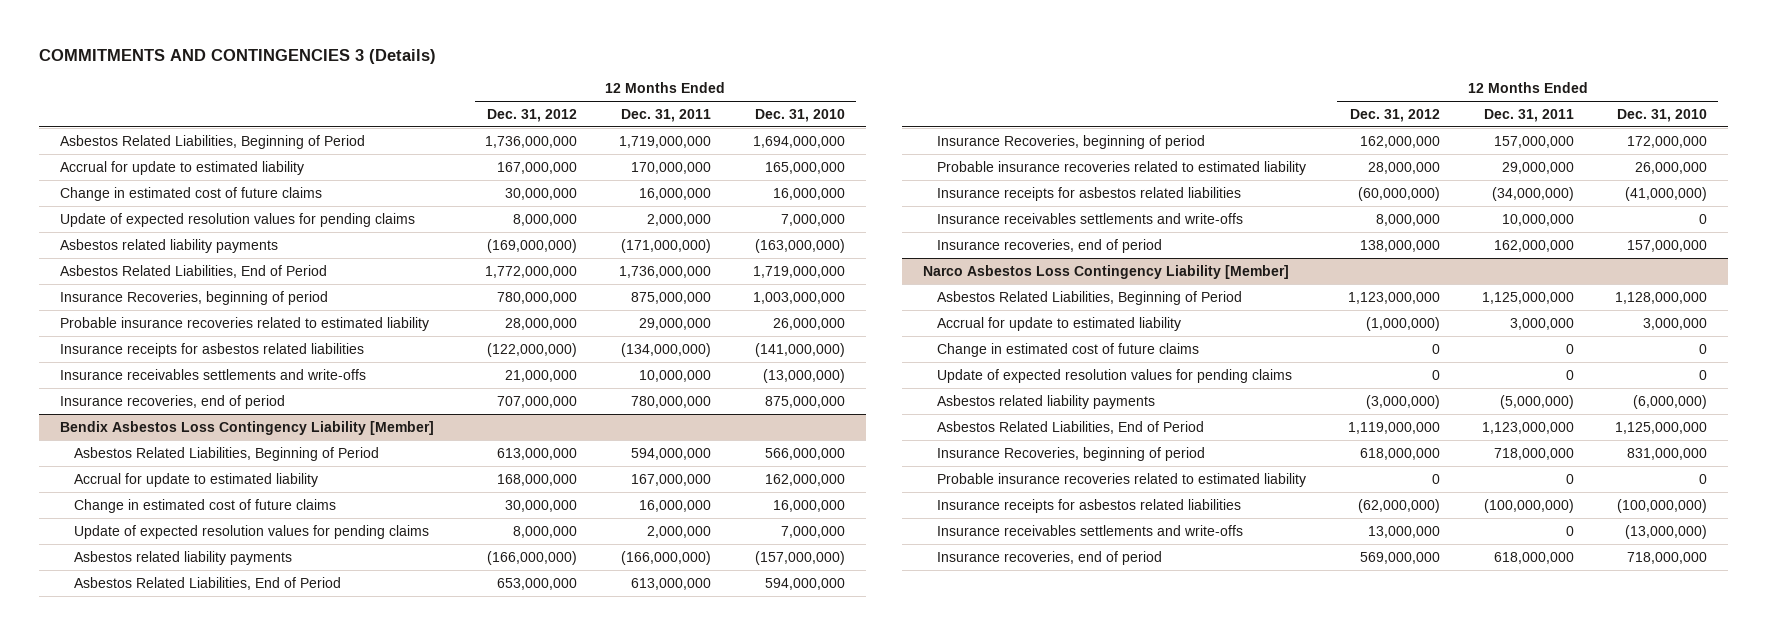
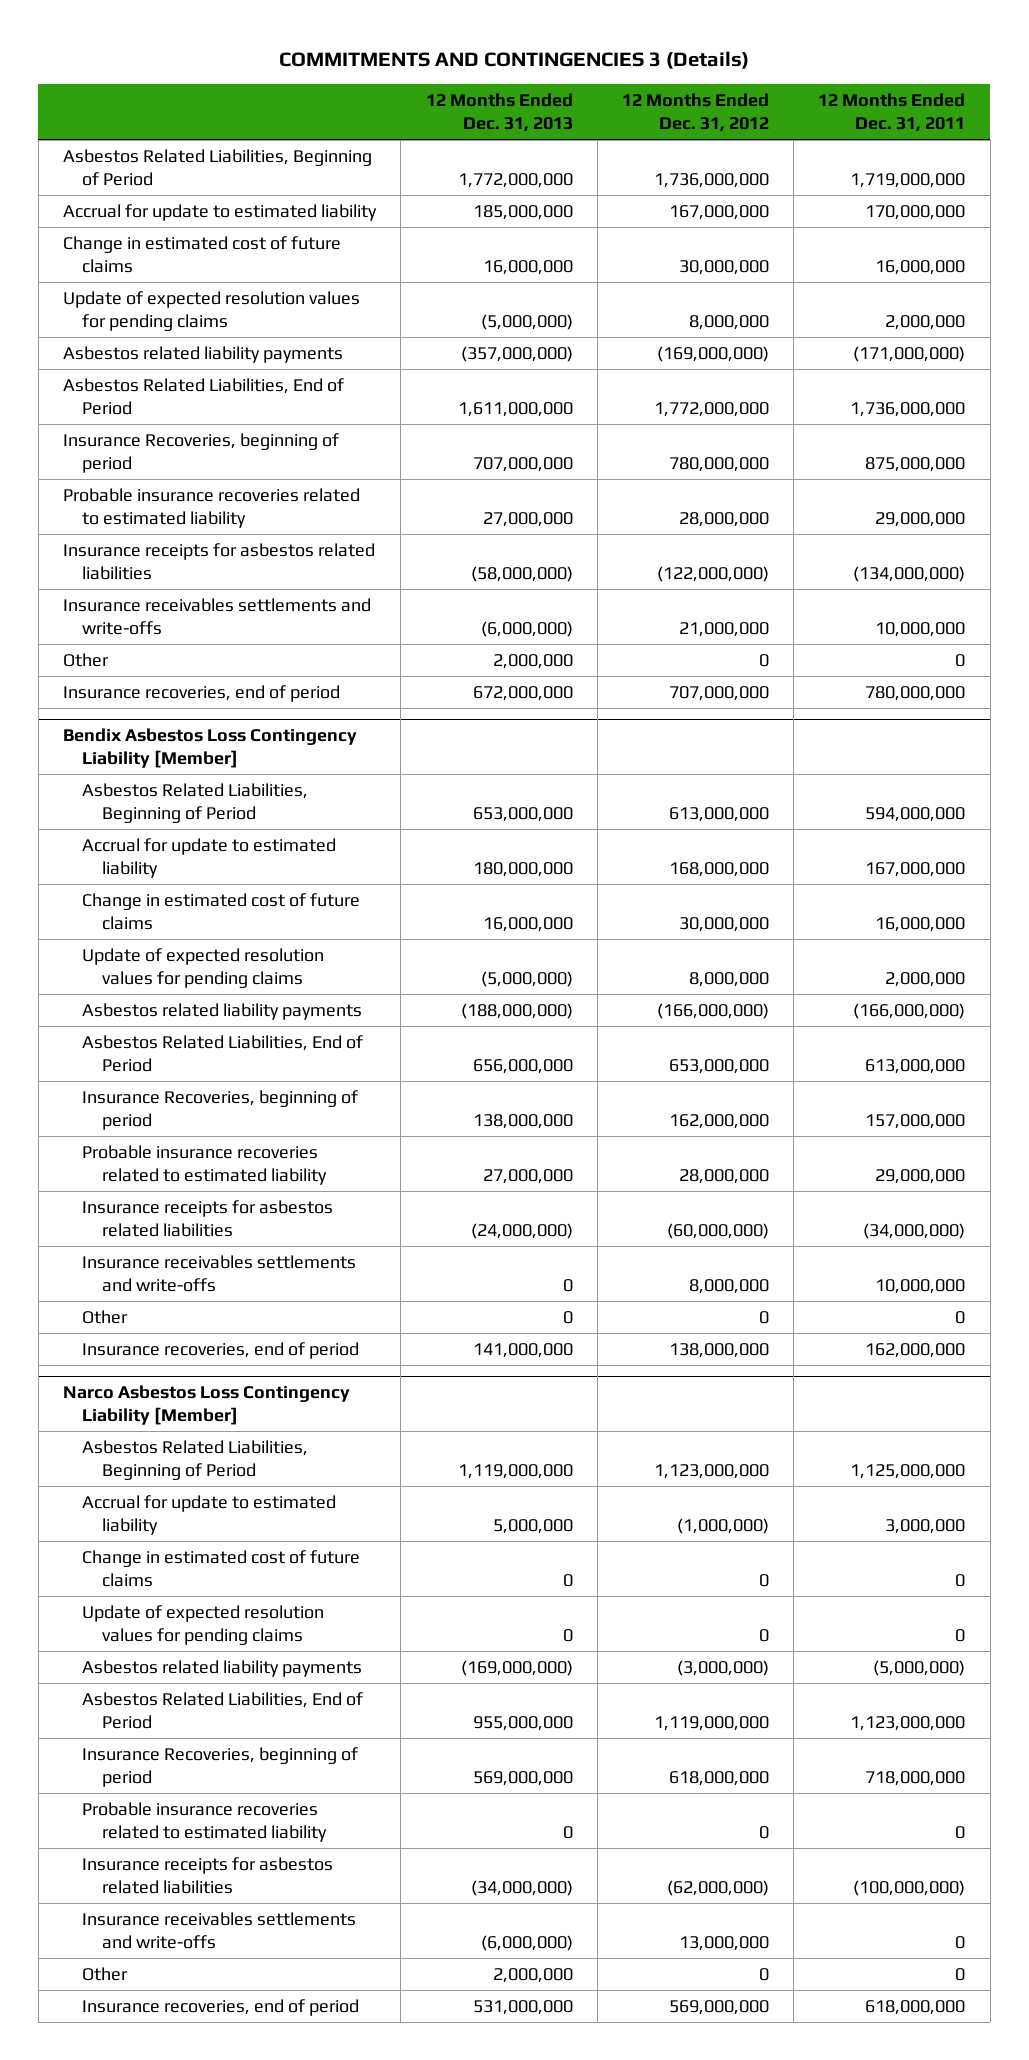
- | 12 Months Ended Dec. 31, 2012 | 12 Months Ended Dec. 31, 2011 | 12 Months Ended Dec. 31, 2010
+ | 12 Months Ended Dec. 31, 2013 | 12 Months Ended Dec. 31, 2012 | 12 Months Ended Dec. 31, 2011
+ Other | 2,000,000 | 0 | 0
@ Bendix Asbestos Loss Contingency Liability [Member]
+ Other | 0 | 0 | 0
@ Narco Asbestos Loss Contingency Liability [Member]
+ Other | 2,000,000 | 0 | 0

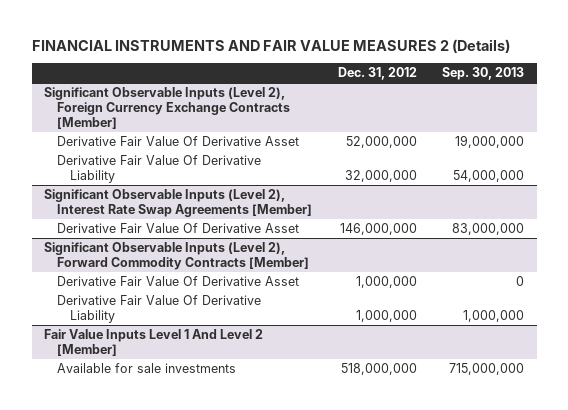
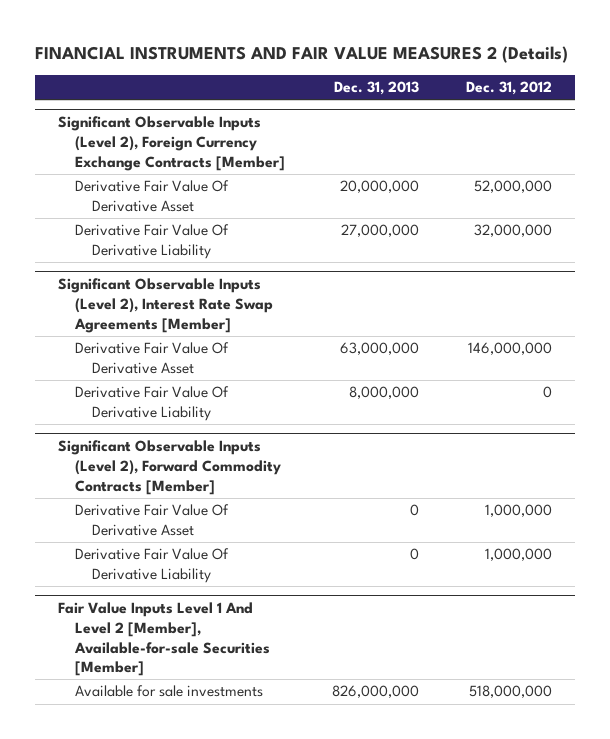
- | Dec. 31, 2012 | Sep. 30, 2013
+ | Dec. 31, 2013 | Dec. 31, 2012
@ Significant Observable Inputs (Level 2), Interest Rate Swap Agreements [Member]
+ Derivative Fair Value Of Derivative Liability | 8,000,000 | 0
- Fair Value Inputs Level 1 And Level 2 [Member]
+ Fair Value Inputs Level 1 And Level 2 [Member], Available-for-sale Securities [Member]

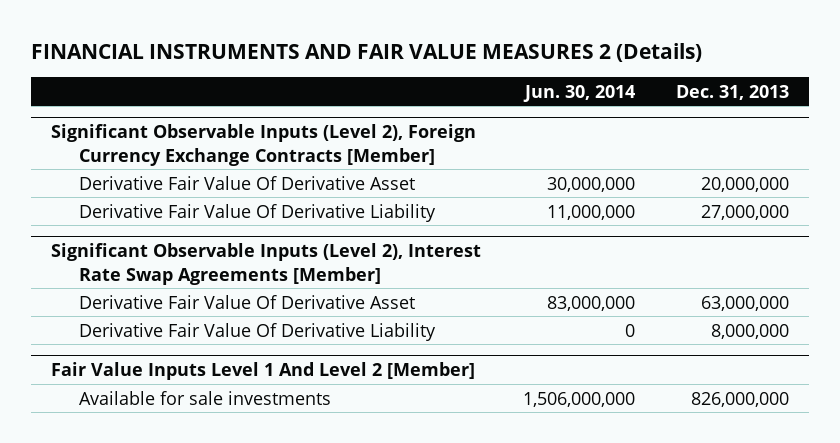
- | Dec. 31, 2013 | Dec. 31, 2012
+ | Jun. 30, 2014 | Dec. 31, 2013
- Significant Observable Inputs (Level 2), Forward Commodity Contracts [Member]
- Derivative Fair Value Of Derivative Asset | 0 | 1,000,000
- Derivative Fair Value Of Derivative Liability | 0 | 1,000,000
- Fair Value Inputs Level 1 And Level 2 [Member], Available-for-sale Securities [Member]
+ Fair Value Inputs Level 1 And Level 2 [Member]

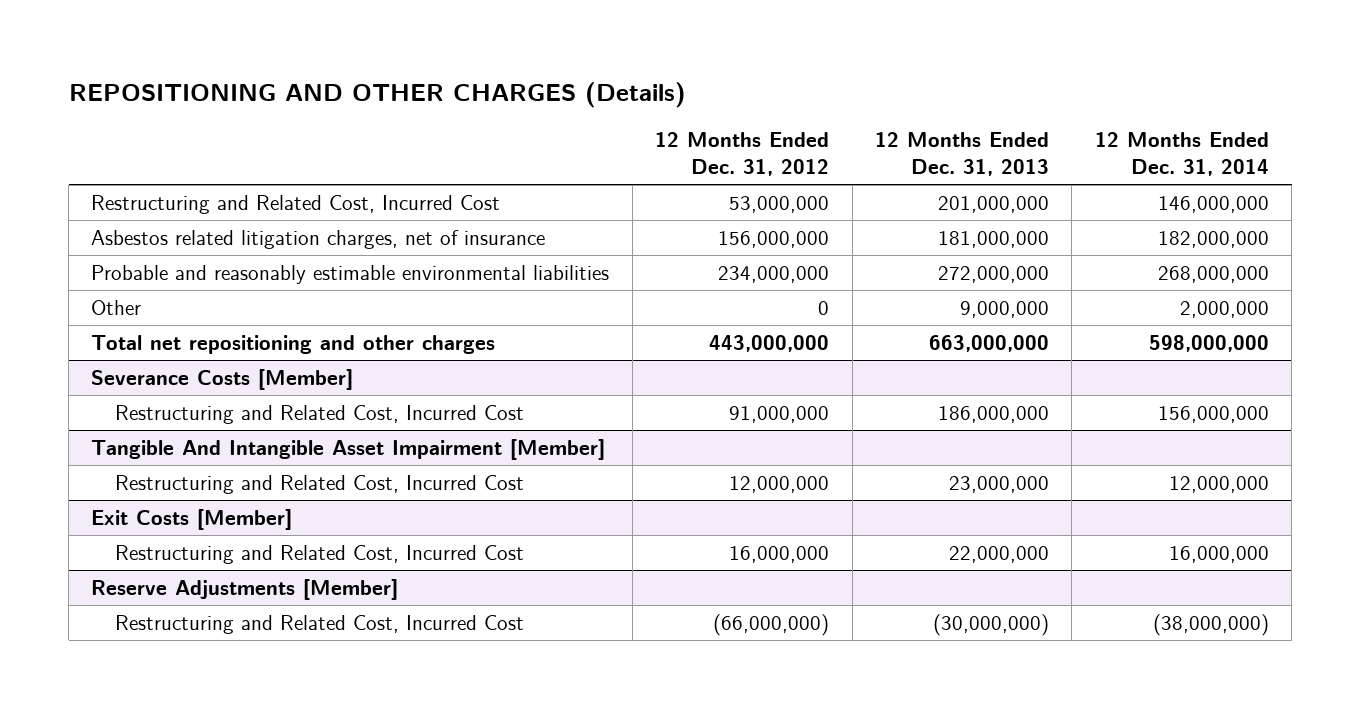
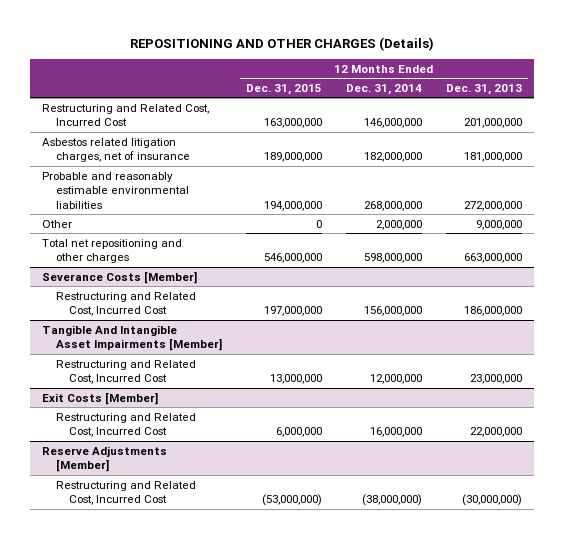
- | 12 Months Ended Dec. 31, 2012 | 12 Months Ended Dec. 31, 2013 | 12 Months Ended Dec. 31, 2014
+ | 12 Months Ended Dec. 31, 2015 | 12 Months Ended Dec. 31, 2014 | 12 Months Ended Dec. 31, 2013
- Tangible And Intangible Asset Impairment [Member]
+ Tangible And Intangible Asset Impairments [Member]

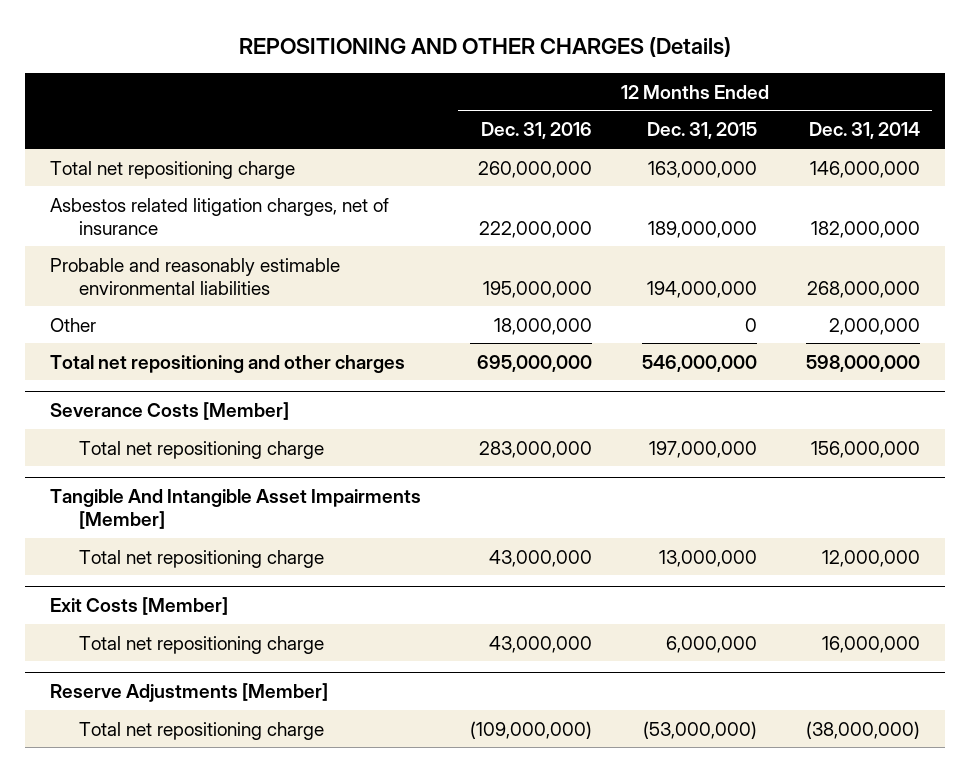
- | 12 Months Ended Dec. 31, 2015 | 12 Months Ended Dec. 31, 2014 | 12 Months Ended Dec. 31, 2013
+ | 12 Months Ended Dec. 31, 2016 | 12 Months Ended Dec. 31, 2015 | 12 Months Ended Dec. 31, 2014
- Restructuring and Related Cost, Incurred Cost | 163,000,000 | 146,000,000 | 201,000,000
+ Total net repositioning charge | 260,000,000 | 163,000,000 | 146,000,000
@ Severance Costs [Member]
- Restructuring and Related Cost, Incurred Cost | 197,000,000 | 156,000,000 | 186,000,000
+ Total net repositioning charge | 283,000,000 | 197,000,000 | 156,000,000
@ Tangible And Intangible Asset Impairments [Member]
- Restructuring and Related Cost, Incurred Cost | 13,000,000 | 12,000,000 | 23,000,000
+ Total net repositioning charge | 43,000,000 | 13,000,000 | 12,000,000
@ Exit Costs [Member]
- Restructuring and Related Cost, Incurred Cost | 6,000,000 | 16,000,000 | 22,000,000
+ Total net repositioning charge | 43,000,000 | 6,000,000 | 16,000,000
@ Reserve Adjustments [Member]
- Restructuring and Related Cost, Incurred Cost | (53,000,000) | (38,000,000) | (30,000,000)
+ Total net repositioning charge | (109,000,000) | (53,000,000) | (38,000,000)

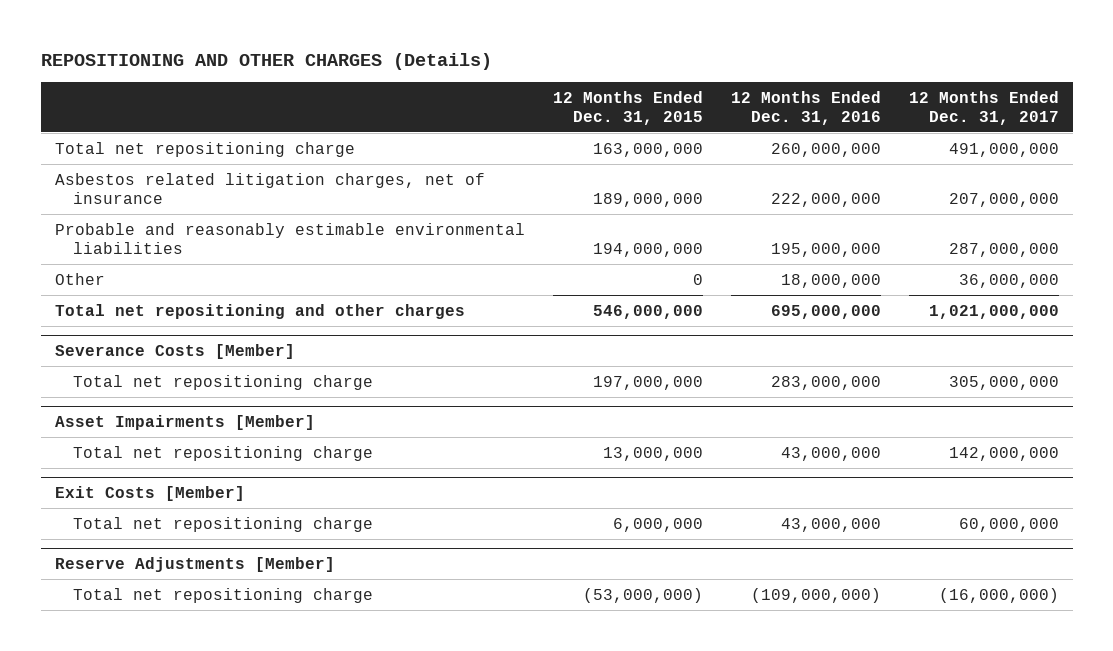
- | 12 Months Ended Dec. 31, 2016 | 12 Months Ended Dec. 31, 2015 | 12 Months Ended Dec. 31, 2014
+ | 12 Months Ended Dec. 31, 2015 | 12 Months Ended Dec. 31, 2016 | 12 Months Ended Dec. 31, 2017
- Tangible And Intangible Asset Impairments [Member]
+ Asset Impairments [Member]

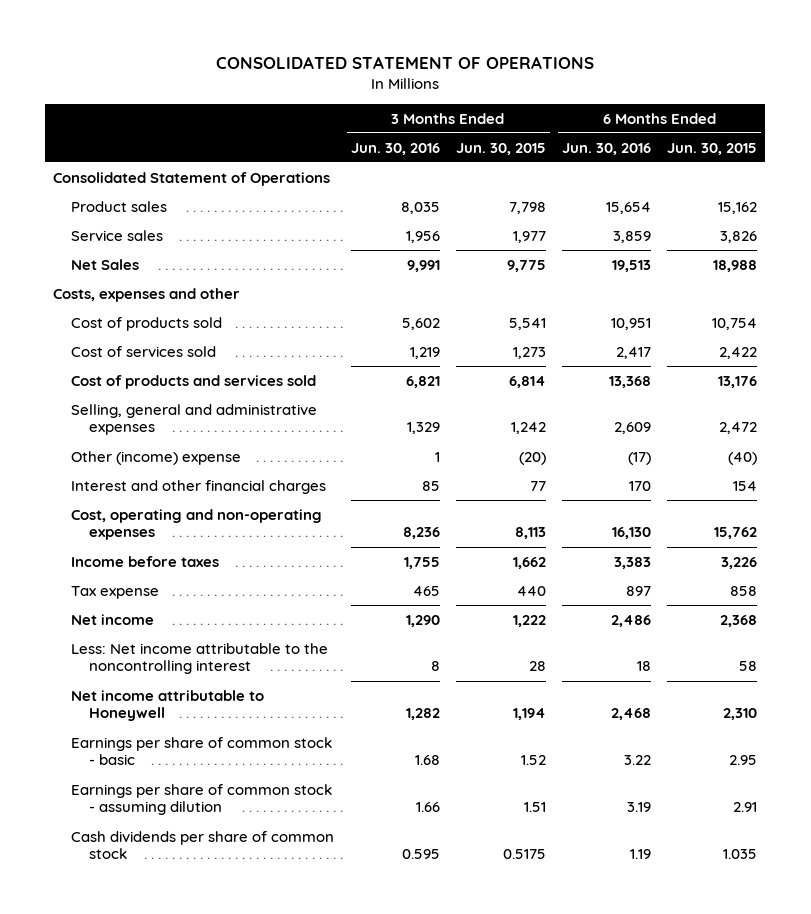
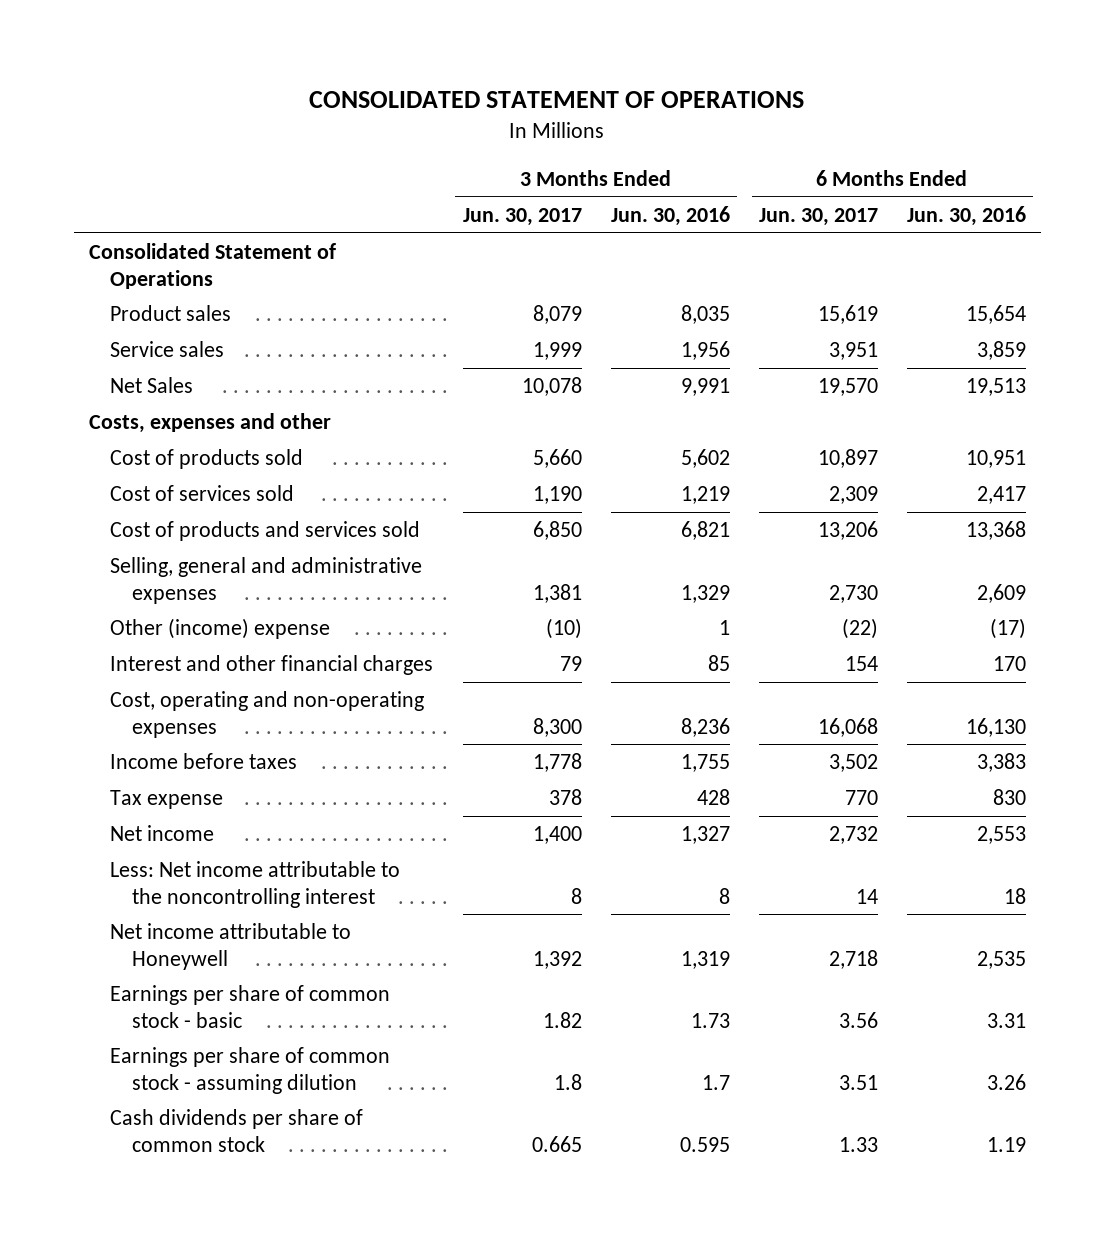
- | 3 Months Ended Jun. 30, 2016 | 3 Months Ended Jun. 30, 2015 | 6 Months Ended Jun. 30, 2016 | 6 Months Ended Jun. 30, 2015
+ | 3 Months Ended Jun. 30, 2017 | 3 Months Ended Jun. 30, 2016 | 6 Months Ended Jun. 30, 2017 | 6 Months Ended Jun. 30, 2016
- Tax expense | 465 | 440 | 897 | 858
- Net income | 1,290 | 1,222 | 2,486 | 2,368
+ Tax expense | 378 | 428 | 770 | 830
+ Net income | 1,400 | 1,327 | 2,732 | 2,553
- Net income attributable to Honeywell | 1,282 | 1,194 | 2,468 | 2,310
- Earnings per share of common stock - basic | 1.68 | 1.52 | 3.22 | 2.95
- Earnings per share of common stock - assuming dilution | 1.66 | 1.51 | 3.19 | 2.91
+ Net income attributable to Honeywell | 1,392 | 1,319 | 2,718 | 2,535
+ Earnings per share of common stock - basic | 1.82 | 1.73 | 3.56 | 3.31
+ Earnings per share of common stock - assuming dilution | 1.8 | 1.7 | 3.51 | 3.26

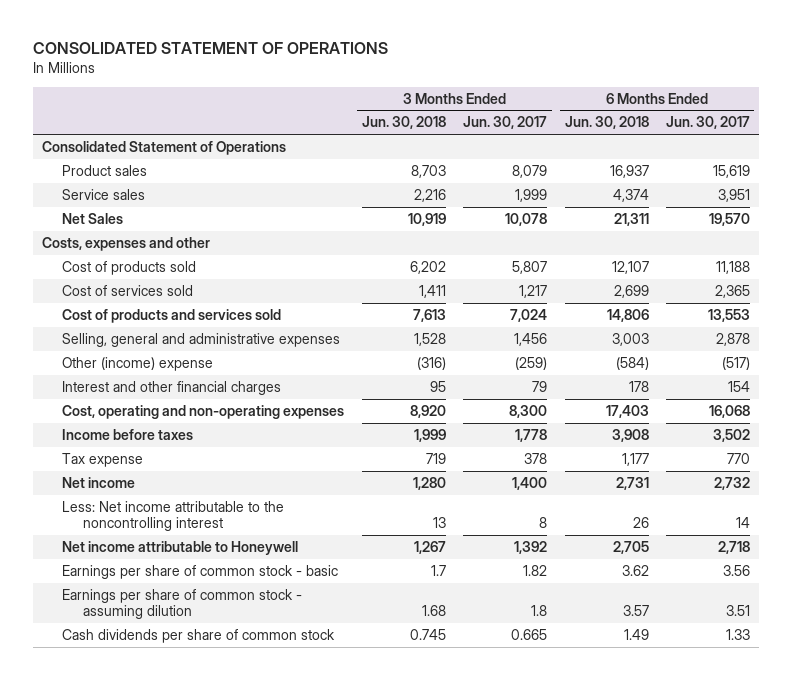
- | 3 Months Ended Jun. 30, 2017 | 3 Months Ended Jun. 30, 2016 | 6 Months Ended Jun. 30, 2017 | 6 Months Ended Jun. 30, 2016
+ | 3 Months Ended Jun. 30, 2018 | 3 Months Ended Jun. 30, 2017 | 6 Months Ended Jun. 30, 2018 | 6 Months Ended Jun. 30, 2017
- Cost of products sold | 5,660 | 5,602 | 10,897 | 10,951
- Cost of services sold | 1,190 | 1,219 | 2,309 | 2,417
- Cost of products and services sold | 6,850 | 6,821 | 13,206 | 13,368
- Selling, general and administrative expenses | 1,381 | 1,329 | 2,730 | 2,609
- Other (income) expense | (10) | 1 | (22) | (17)
+ Cost of products sold | 6,202 | 5,807 | 12,107 | 11,188
+ Cost of services sold | 1,411 | 1,217 | 2,699 | 2,365
+ Cost of products and services sold | 7,613 | 7,024 | 14,806 | 13,553
+ Selling, general and administrative expenses | 1,528 | 1,456 | 3,003 | 2,878
+ Other (income) expense | (316) | (259) | (584) | (517)

